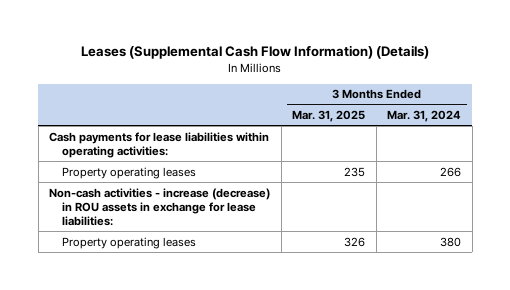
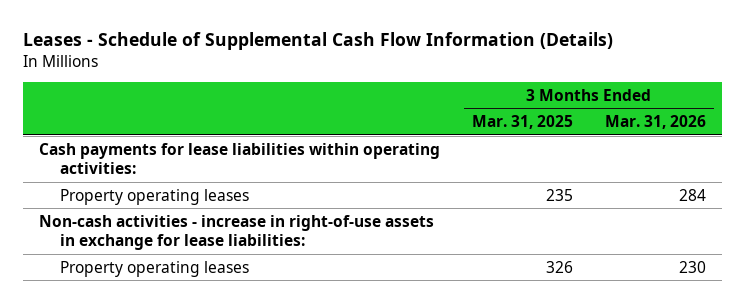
- Leases (Supplemental Cash Flow Information) (Details)
+ Leases - Schedule of Supplemental Cash Flow Information (Details)
- | 3 Months Ended Mar. 31, 2025 | 3 Months Ended Mar. 31, 2024
+ | 3 Months Ended Mar. 31, 2025 | 3 Months Ended Mar. 31, 2026
- Non-cash activities - increase (decrease) in ROU assets in exchange for lease liabilities:
+ Non-cash activities - increase in right-of-use assets in exchange for lease liabilities:

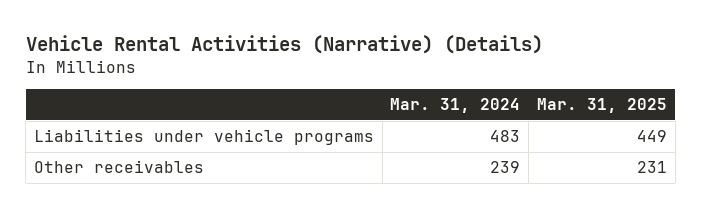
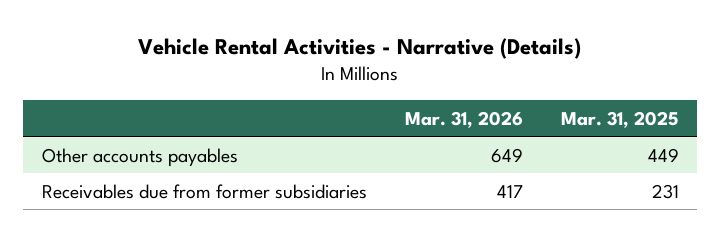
- Vehicle Rental Activities (Narrative) (Details)
+ Vehicle Rental Activities - Narrative (Details)
- | Mar. 31, 2024 | Mar. 31, 2025
+ | Mar. 31, 2026 | Mar. 31, 2025
- Liabilities under vehicle programs | 483 | 449
- Other receivables | 239 | 231
+ Other accounts payables | 649 | 449
+ Receivables due from former subsidiaries | 417 | 231

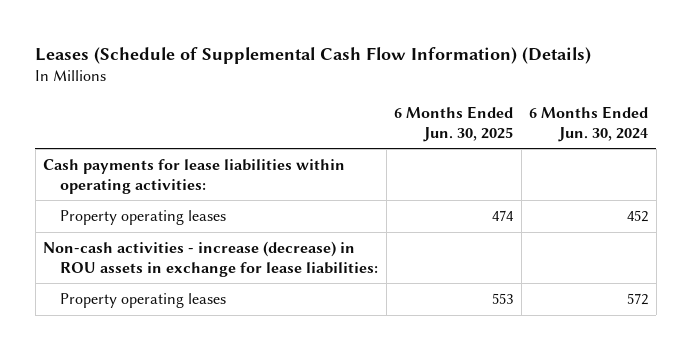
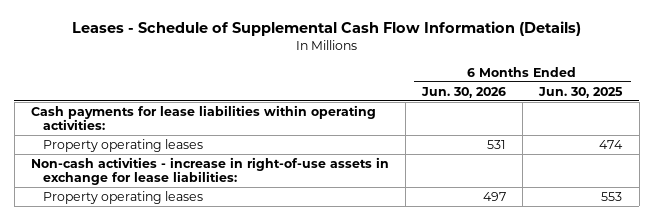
- Leases (Schedule of Supplemental Cash Flow Information) (Details)
+ Leases - Schedule of Supplemental Cash Flow Information (Details)
- | 6 Months Ended Jun. 30, 2025 | 6 Months Ended Jun. 30, 2024
+ | 6 Months Ended Jun. 30, 2026 | 6 Months Ended Jun. 30, 2025
- Non-cash activities - increase (decrease) in ROU assets in exchange for lease liabilities:
+ Non-cash activities - increase in right-of-use assets in exchange for lease liabilities:

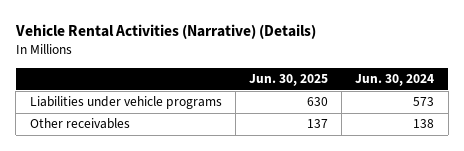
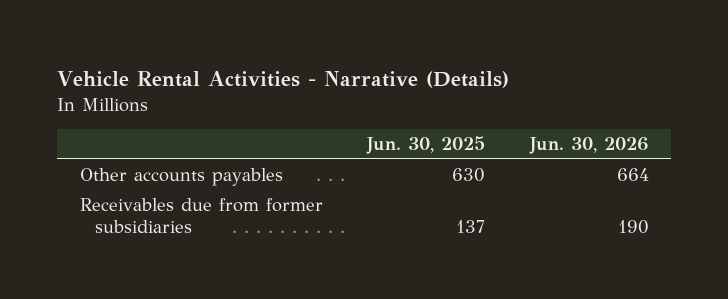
- Vehicle Rental Activities (Narrative) (Details)
+ Vehicle Rental Activities - Narrative (Details)
- | Jun. 30, 2025 | Jun. 30, 2024
+ | Jun. 30, 2025 | Jun. 30, 2026
- Liabilities under vehicle programs | 630 | 573
- Other receivables | 137 | 138
+ Other accounts payables | 630 | 664
+ Receivables due from former subsidiaries | 137 | 190

